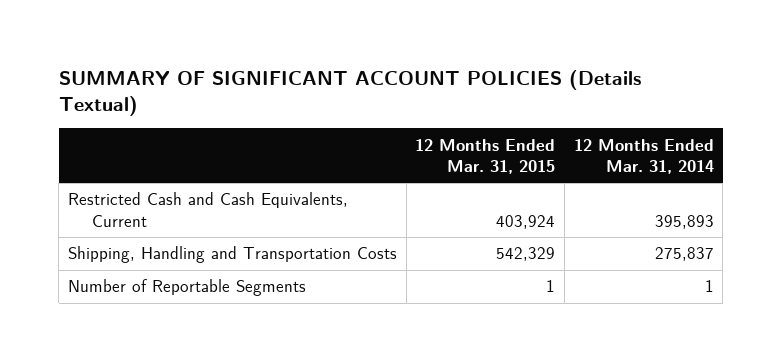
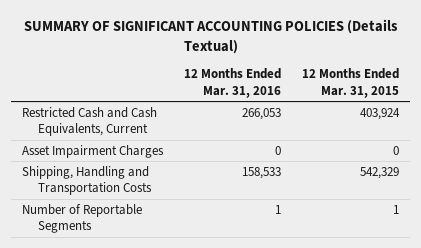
- SUMMARY OF SIGNIFICANT ACCOUNT POLICIES (Details Textual)
+ SUMMARY OF SIGNIFICANT ACCOUNTING POLICIES (Details Textual)
- | 12 Months Ended Mar. 31, 2015 | 12 Months Ended Mar. 31, 2014
+ | 12 Months Ended Mar. 31, 2016 | 12 Months Ended Mar. 31, 2015
+ Asset Impairment Charges | 0 | 0

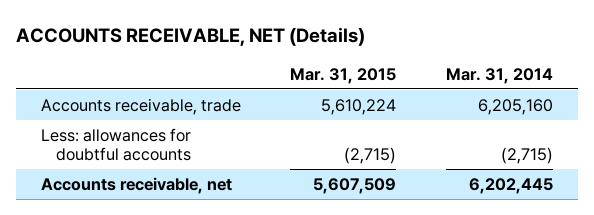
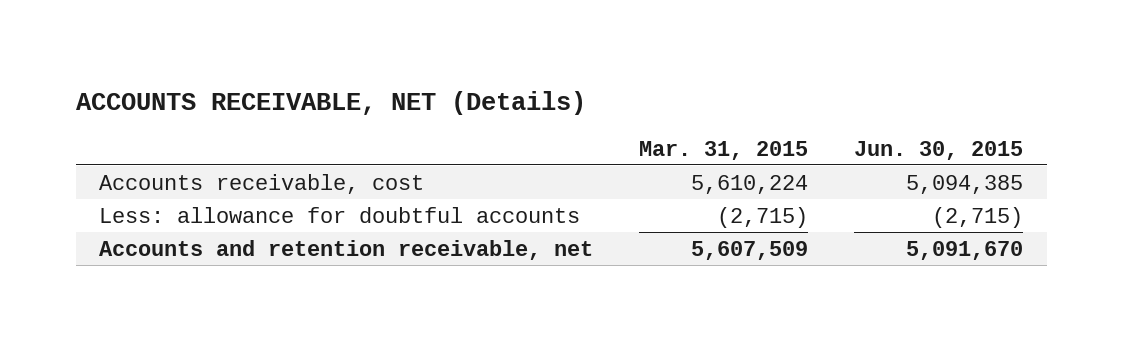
- | Mar. 31, 2015 | Mar. 31, 2014
+ | Mar. 31, 2015 | Jun. 30, 2015
- Accounts receivable, trade | 5,610,224 | 6,205,160
- Less: allowances for doubtful accounts | (2,715) | (2,715)
- Accounts receivable, net | 5,607,509 | 6,202,445
+ Accounts receivable, cost | 5,610,224 | 5,094,385
+ Less: allowance for doubtful accounts | (2,715) | (2,715)
+ Accounts and retention receivable, net | 5,607,509 | 5,091,670

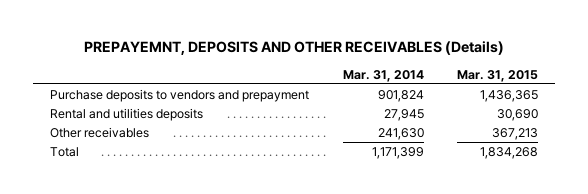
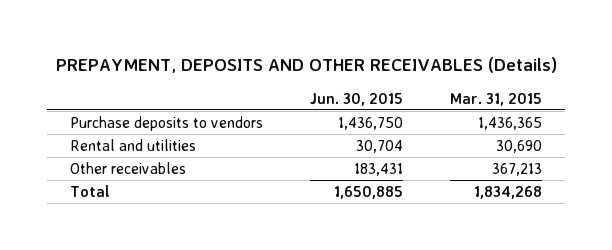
- PREPAYEMNT, DEPOSITS AND OTHER RECEIVABLES (Details)
+ PREPAYMENT, DEPOSITS AND OTHER RECEIVABLES (Details)
- | Mar. 31, 2014 | Mar. 31, 2015
+ | Jun. 30, 2015 | Mar. 31, 2015
- Purchase deposits to vendors and prepayment | 901,824 | 1,436,365
- Rental and utilities deposits | 27,945 | 30,690
+ Purchase deposits to vendors | 1,436,750 | 1,436,365
+ Rental and utilities | 30,704 | 30,690

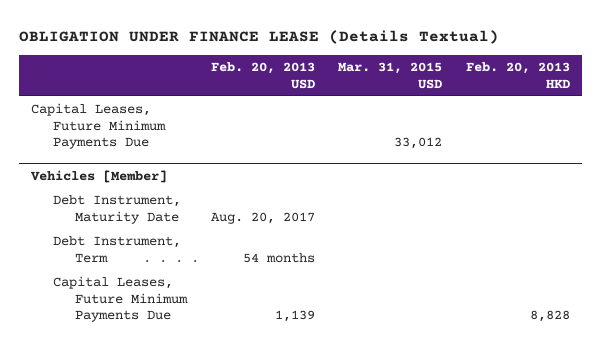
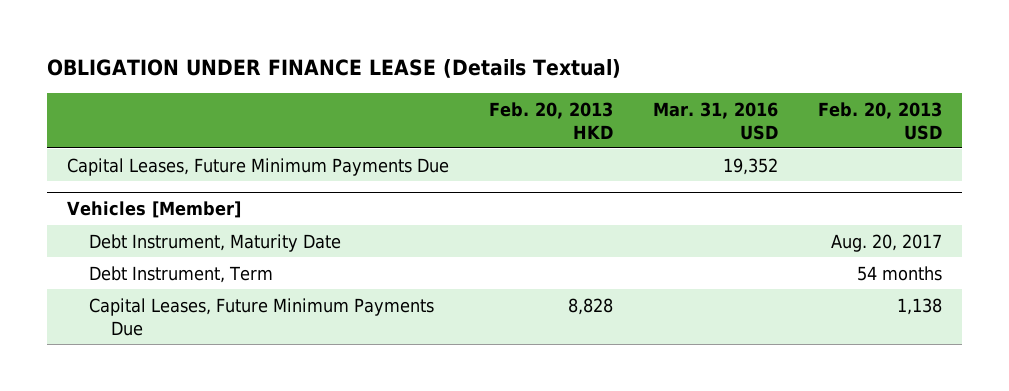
- | Feb. 20, 2013 USD | Mar. 31, 2015 USD | Feb. 20, 2013 HKD
+ | Feb. 20, 2013 HKD | Mar. 31, 2016 USD | Feb. 20, 2013 USD
@ Vehicles [Member]
- Capital Leases, Future Minimum Payments Due | 1,139 | | 8,828
+ Capital Leases, Future Minimum Payments Due | 8,828 | | 1,138

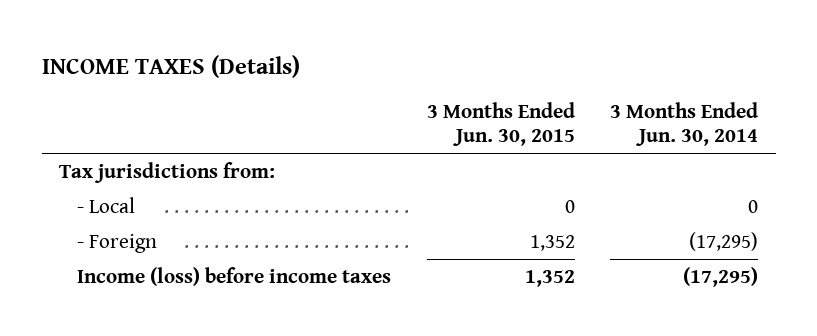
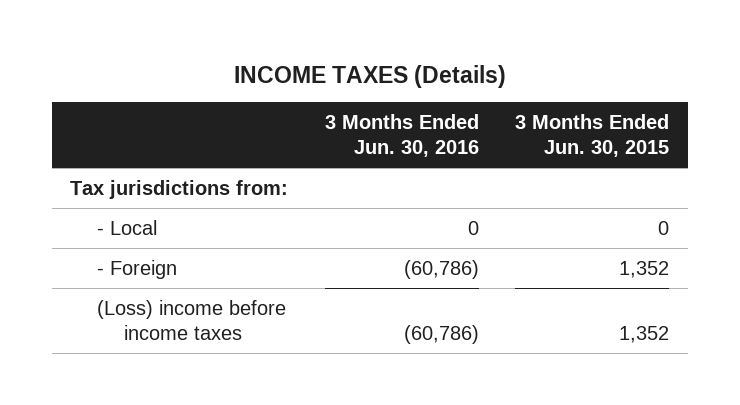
- | 3 Months Ended Jun. 30, 2015 | 3 Months Ended Jun. 30, 2014
+ | 3 Months Ended Jun. 30, 2016 | 3 Months Ended Jun. 30, 2015
- Income (loss) before income taxes | 1,352 | (17,295)
+ (Loss) income before income taxes | (60,786) | 1,352

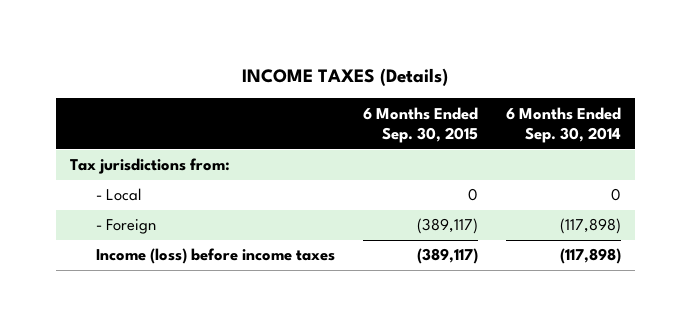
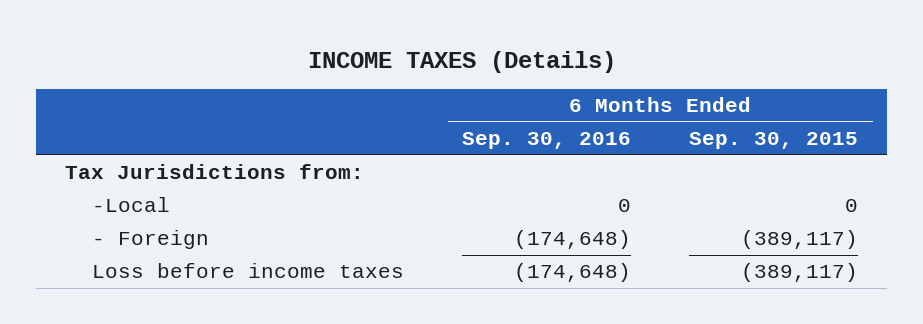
- | 6 Months Ended Sep. 30, 2015 | 6 Months Ended Sep. 30, 2014
+ | 6 Months Ended Sep. 30, 2016 | 6 Months Ended Sep. 30, 2015
- Tax jurisdictions from:
- - Local | 0 | 0
+ Tax Jurisdictions from:
+ -Local | 0 | 0
- Income (loss) before income taxes | (389,117) | (117,898)
+ Loss before income taxes | (174,648) | (389,117)

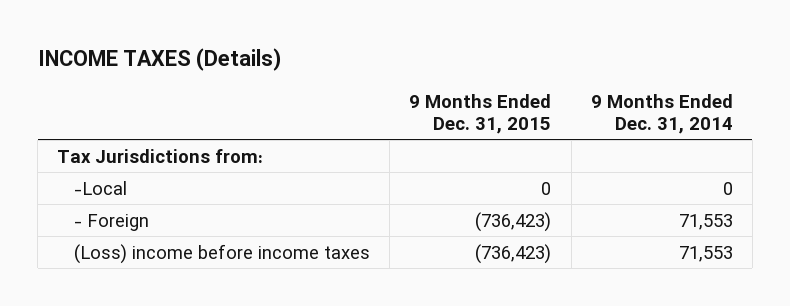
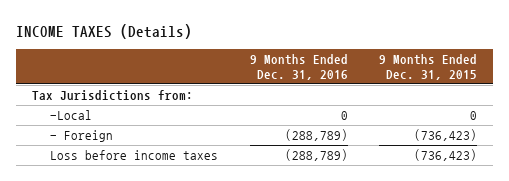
- | 9 Months Ended Dec. 31, 2015 | 9 Months Ended Dec. 31, 2014
+ | 9 Months Ended Dec. 31, 2016 | 9 Months Ended Dec. 31, 2015
- (Loss) income before income taxes | (736,423) | 71,553
+ Loss before income taxes | (288,789) | (736,423)

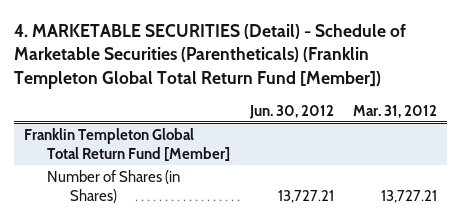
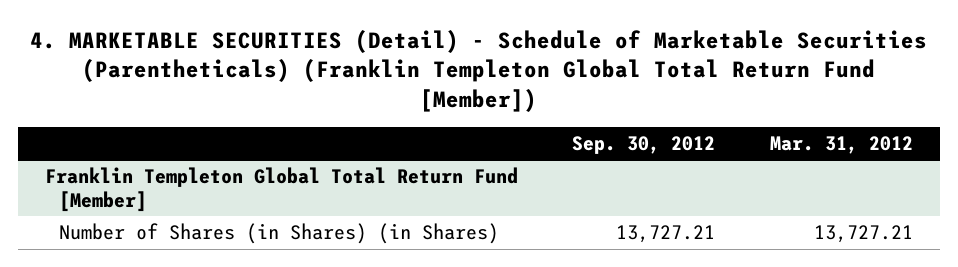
- | Jun. 30, 2012 | Mar. 31, 2012
+ | Sep. 30, 2012 | Mar. 31, 2012
@ Franklin Templeton Global Total Return Fund [Member]
- Number of Shares (in Shares) | 13,727.21 | 13,727.21
+ Number of Shares (in Shares) (in Shares) | 13,727.21 | 13,727.21

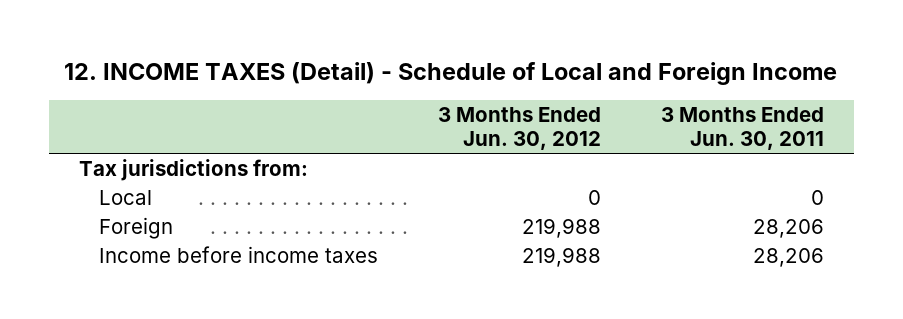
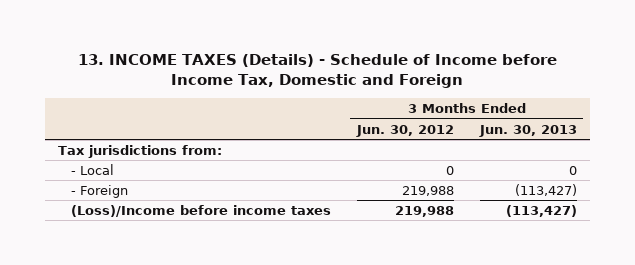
- 12. INCOME TAXES (Detail) - Schedule of Local and Foreign Income
+ 13. INCOME TAXES (Details) - Schedule of Income before Income Tax, Domestic and Foreign
- | 3 Months Ended Jun. 30, 2012 | 3 Months Ended Jun. 30, 2011
+ | 3 Months Ended Jun. 30, 2012 | 3 Months Ended Jun. 30, 2013
- Local | 0 | 0
- Foreign | 219,988 | 28,206
- Income before income taxes | 219,988 | 28,206
+ - Local | 0 | 0
+ - Foreign | 219,988 | (113,427)
+ (Loss)/Income before income taxes | 219,988 | (113,427)

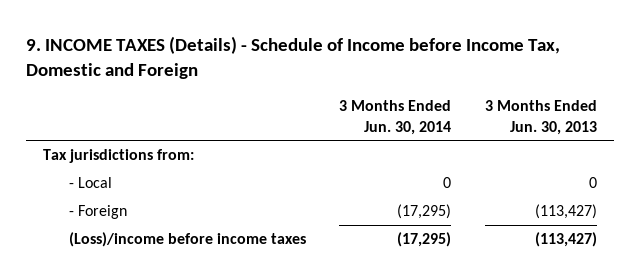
- 13. INCOME TAXES (Details) - Schedule of Income before Income Tax, Domestic and Foreign
+ 9. INCOME TAXES (Details) - Schedule of Income before Income Tax, Domestic and Foreign
- | 3 Months Ended Jun. 30, 2012 | 3 Months Ended Jun. 30, 2013
+ | 3 Months Ended Jun. 30, 2014 | 3 Months Ended Jun. 30, 2013
- (Loss)/Income before income taxes | 219,988 | (113,427)
+ (Loss)/income before income taxes | (17,295) | (113,427)

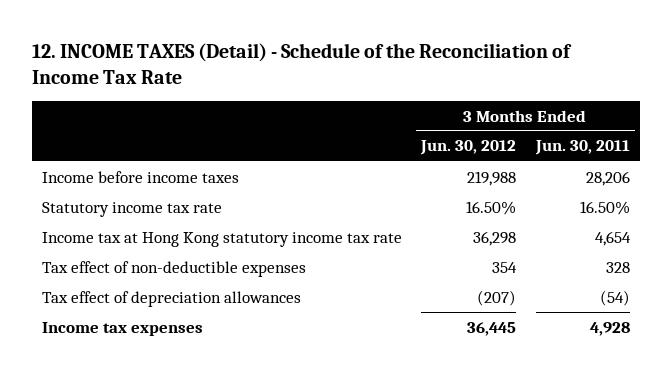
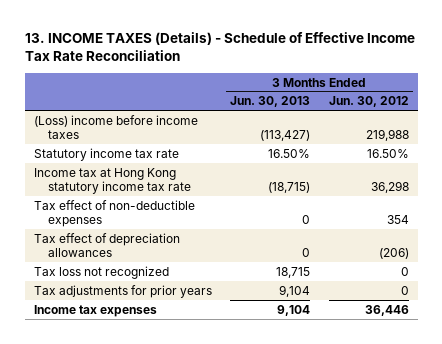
- 12. INCOME TAXES (Detail) - Schedule of the Reconciliation of Income Tax Rate
+ 13. INCOME TAXES (Details) - Schedule of Effective Income Tax Rate Reconciliation
- | 3 Months Ended Jun. 30, 2012 | 3 Months Ended Jun. 30, 2011
+ | 3 Months Ended Jun. 30, 2013 | 3 Months Ended Jun. 30, 2012
- Income before income taxes | 219,988 | 28,206
+ (Loss) income before income taxes | (113,427) | 219,988
- Tax effect of depreciation allowances | (207) | (54)
- Income tax expenses | 36,445 | 4,928
+ Tax effect of depreciation allowances | 0 | (206)
+ Tax loss not recognized | 18,715 | 0
+ Tax adjustments for prior years | 9,104 | 0
+ Income tax expenses | 9,104 | 36,446

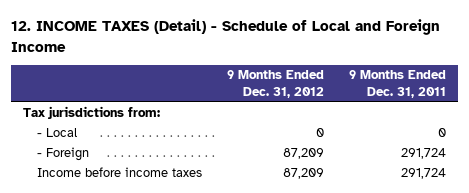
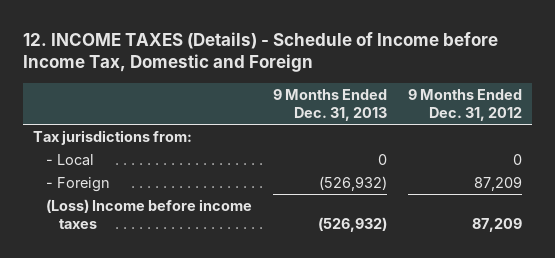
- 12. INCOME TAXES (Detail) - Schedule of Local and Foreign Income
+ 12. INCOME TAXES (Details) - Schedule of Income before Income Tax, Domestic and Foreign
- | 9 Months Ended Dec. 31, 2012 | 9 Months Ended Dec. 31, 2011
+ | 9 Months Ended Dec. 31, 2013 | 9 Months Ended Dec. 31, 2012
- Income before income taxes | 87,209 | 291,724
+ (Loss) Income before income taxes | (526,932) | 87,209

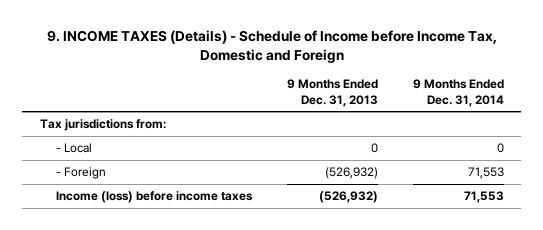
- 12. INCOME TAXES (Details) - Schedule of Income before Income Tax, Domestic and Foreign
+ 9. INCOME TAXES (Details) - Schedule of Income before Income Tax, Domestic and Foreign
- | 9 Months Ended Dec. 31, 2013 | 9 Months Ended Dec. 31, 2012
+ | 9 Months Ended Dec. 31, 2013 | 9 Months Ended Dec. 31, 2014
- (Loss) Income before income taxes | (526,932) | 87,209
+ Income (loss) before income taxes | (526,932) | 71,553

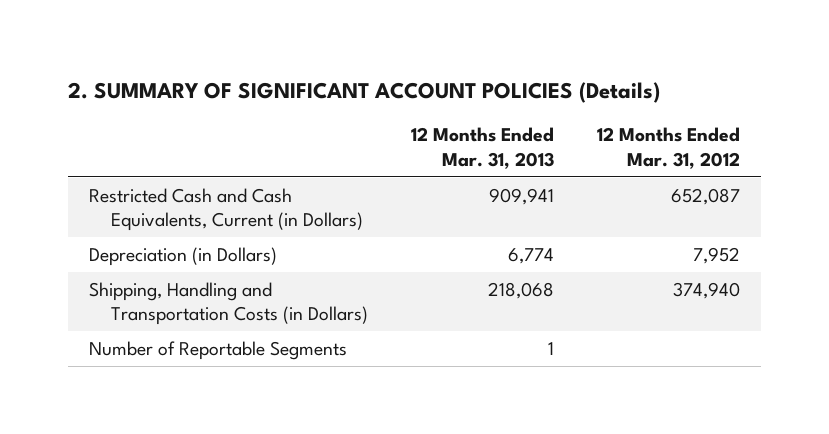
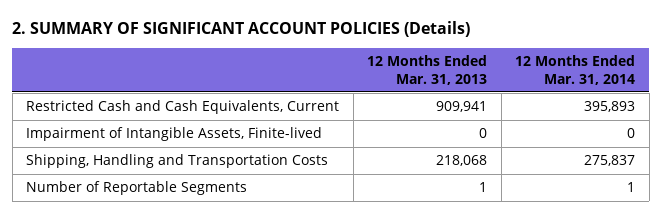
- | 12 Months Ended Mar. 31, 2013 | 12 Months Ended Mar. 31, 2012
+ | 12 Months Ended Mar. 31, 2013 | 12 Months Ended Mar. 31, 2014
- Restricted Cash and Cash Equivalents, Current (in Dollars) | 909,941 | 652,087
- Depreciation (in Dollars) | 6,774 | 7,952
- Shipping, Handling and Transportation Costs (in Dollars) | 218,068 | 374,940
+ Restricted Cash and Cash Equivalents, Current | 909,941 | 395,893
+ Impairment of Intangible Assets, Finite-lived | 0 | 0
+ Shipping, Handling and Transportation Costs | 218,068 | 275,837

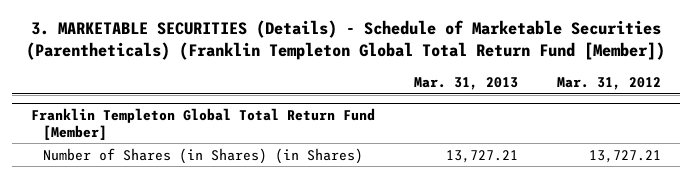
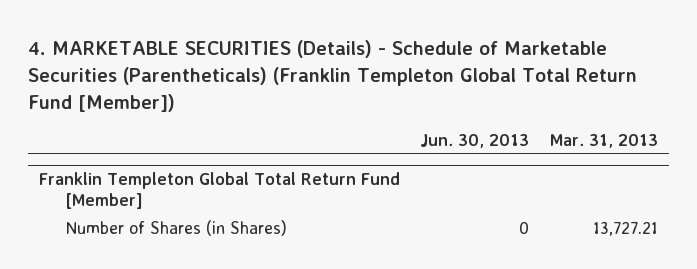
- 3. MARKETABLE SECURITIES (Details) - Schedule of Marketable Securities (Parentheticals) (Franklin Templeton Global Total Return Fund [Member])
+ 4. MARKETABLE SECURITIES (Details) - Schedule of Marketable Securities (Parentheticals) (Franklin Templeton Global Total Return Fund [Member])
- | Mar. 31, 2013 | Mar. 31, 2012
+ | Jun. 30, 2013 | Mar. 31, 2013
@ Franklin Templeton Global Total Return Fund [Member]
- Number of Shares (in Shares) (in Shares) | 13,727.21 | 13,727.21
+ Number of Shares (in Shares) | 0 | 13,727.21

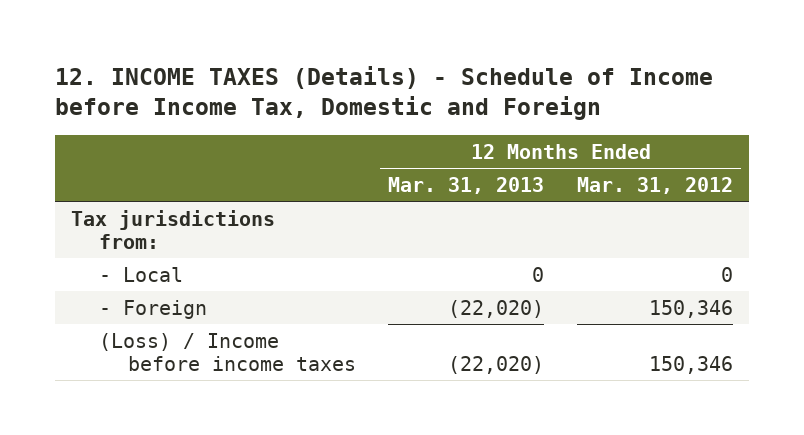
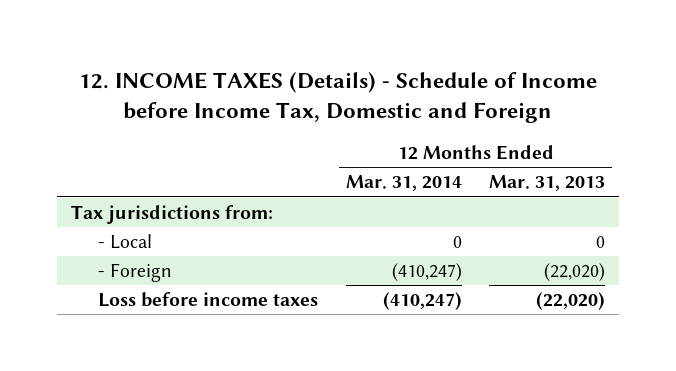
- | 12 Months Ended Mar. 31, 2013 | 12 Months Ended Mar. 31, 2012
+ | 12 Months Ended Mar. 31, 2014 | 12 Months Ended Mar. 31, 2013
- (Loss) / Income before income taxes | (22,020) | 150,346
+ Loss before income taxes | (410,247) | (22,020)

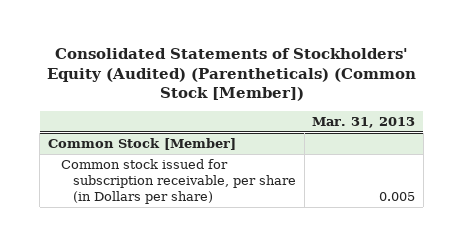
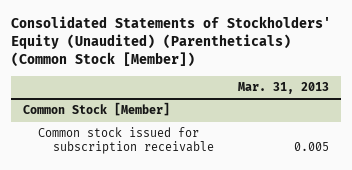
- Consolidated Statements of Stockholders' Equity (Audited) (Parentheticals) (Common Stock [Member])
+ Consolidated Statements of Stockholders' Equity (Unaudited) (Parentheticals) (Common Stock [Member])
@ Common Stock [Member]
- Common stock issued for subscription receivable, per share (in Dollars per share) | 0.005
+ Common stock issued for subscription receivable | 0.005

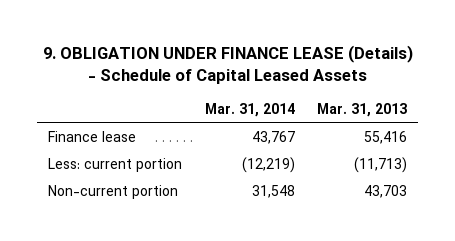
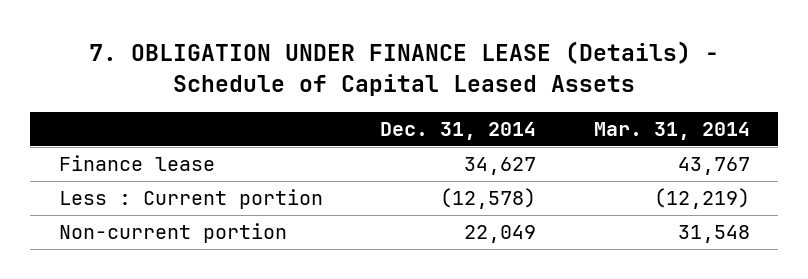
- 9. OBLIGATION UNDER FINANCE LEASE (Details) - Schedule of Capital Leased Assets
+ 7. OBLIGATION UNDER FINANCE LEASE (Details) - Schedule of Capital Leased Assets
- | Mar. 31, 2014 | Mar. 31, 2013
+ | Dec. 31, 2014 | Mar. 31, 2014
- Less: current portion | (12,219) | (11,713)
+ Less : Current portion | (12,578) | (12,219)

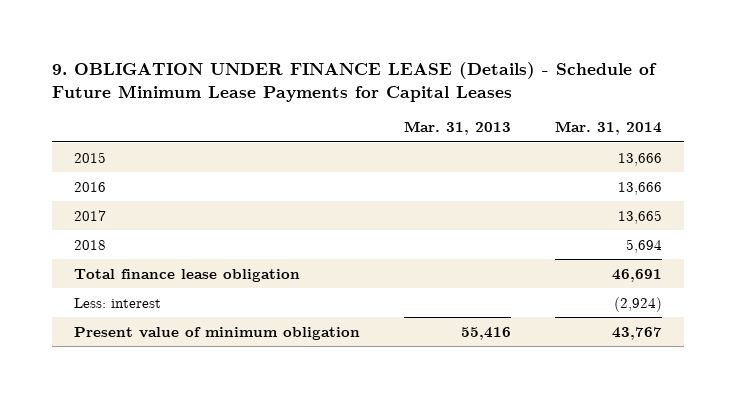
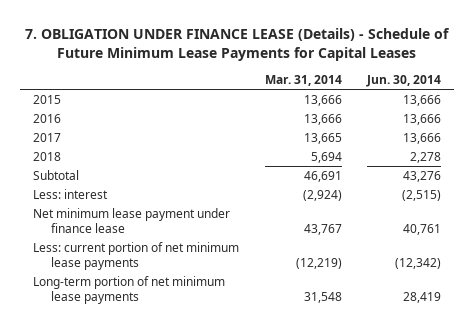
- 9. OBLIGATION UNDER FINANCE LEASE (Details) - Schedule of Future Minimum Lease Payments for Capital Leases
+ 7. OBLIGATION UNDER FINANCE LEASE (Details) - Schedule of Future Minimum Lease Payments for Capital Leases
- | Mar. 31, 2013 | Mar. 31, 2014
+ | Mar. 31, 2014 | Jun. 30, 2014
- Total finance lease obligation | | 46,691
+ Subtotal | 46,691 | 43,276
- Present value of minimum obligation | 55,416 | 43,767
+ Net minimum lease payment under finance lease | 43,767 | 40,761
+ Less: current portion of net minimum lease payments | (12,219) | (12,342)
+ Long-term portion of net minimum lease payments | 31,548 | 28,419

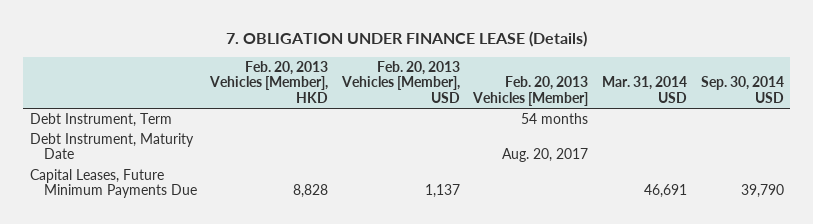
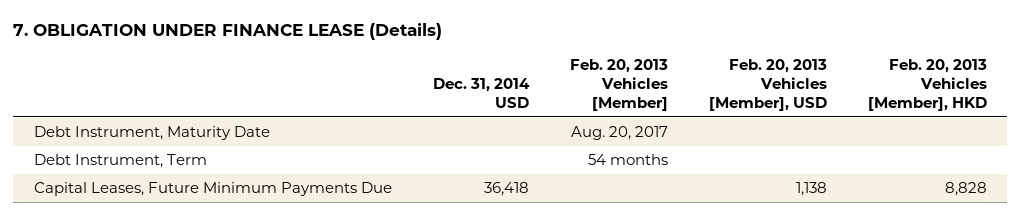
- | Feb. 20, 2013 Vehicles [Member], HKD | Feb. 20, 2013 Vehicles [Member], USD | Feb. 20, 2013 Vehicles [Member] | Mar. 31, 2014 USD | Sep. 30, 2014 USD
+ | Dec. 31, 2014 USD | Feb. 20, 2013 Vehicles [Member] | Feb. 20, 2013 Vehicles [Member], USD | Feb. 20, 2013 Vehicles [Member], HKD
- Capital Leases, Future Minimum Payments Due | 8,828 | 1,137 | | 46,691 | 39,790
moved down: Debt Instrument, Term | | 54 months | |
+ Capital Leases, Future Minimum Payments Due | 36,418 | | 1,138 | 8,828

